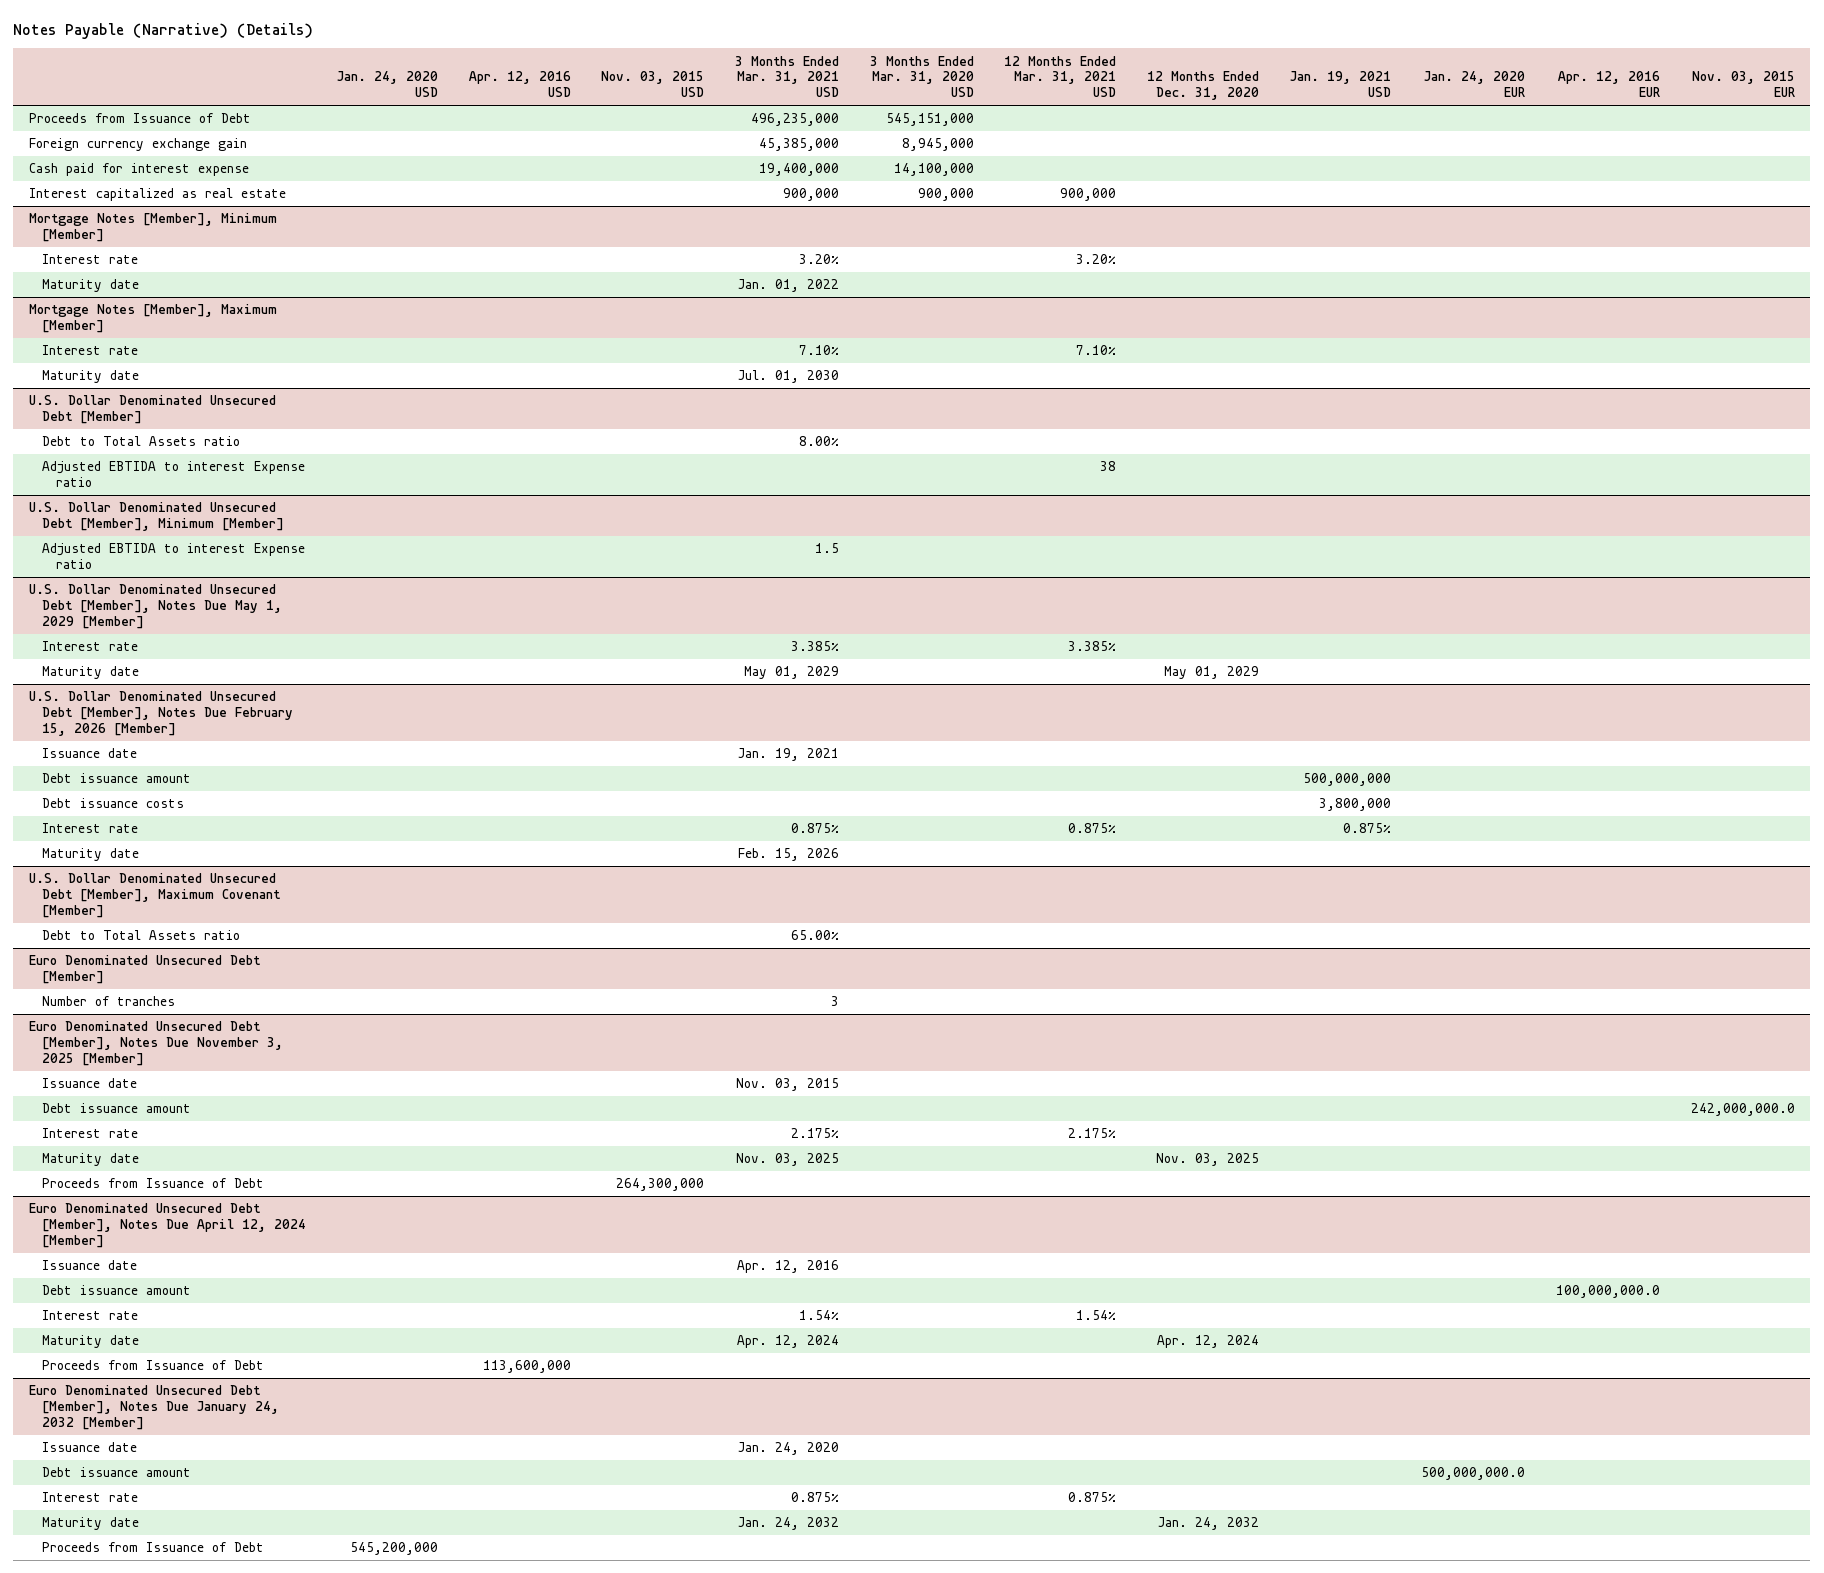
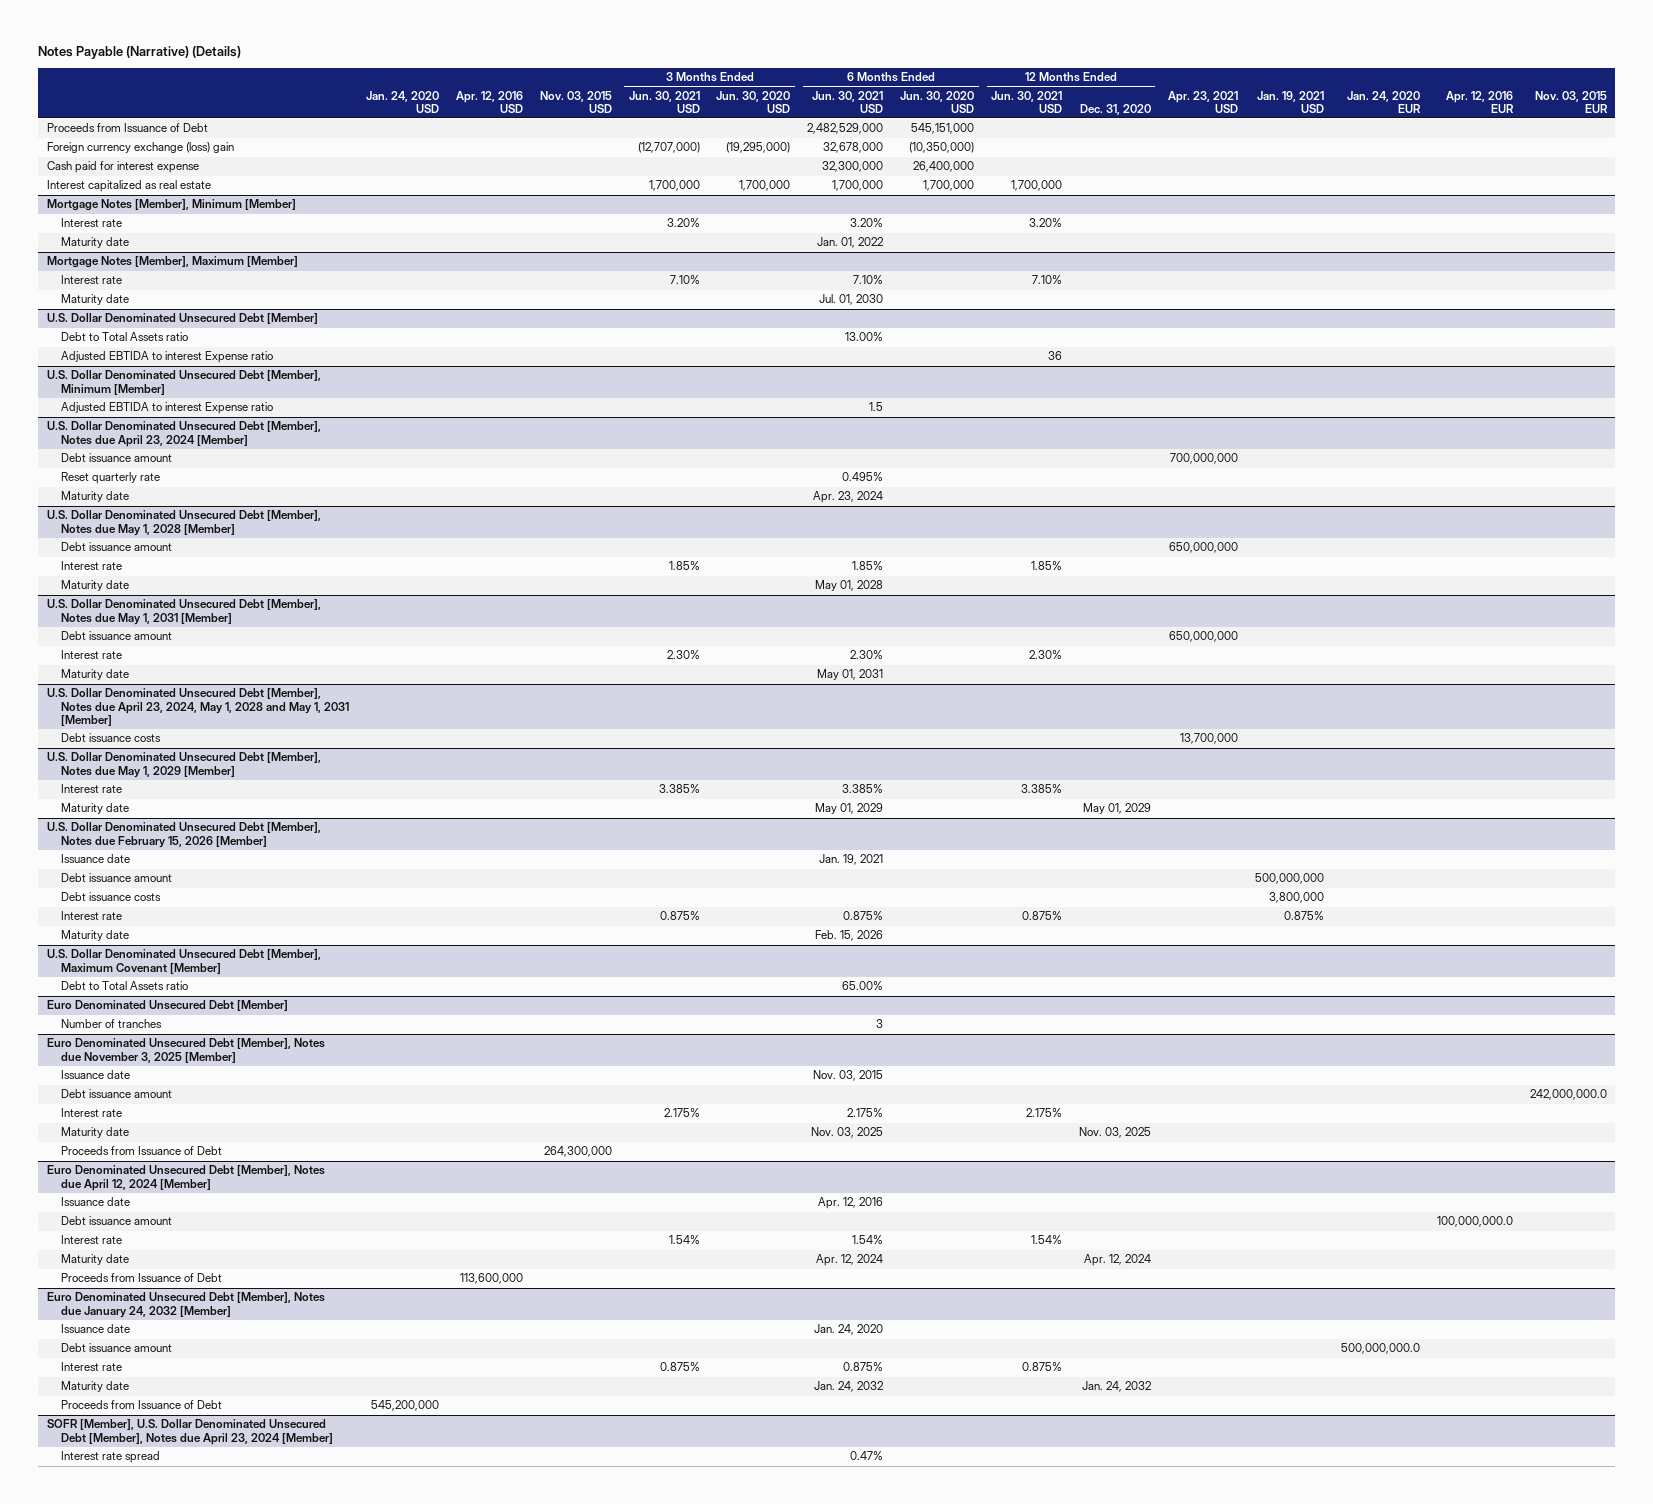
- | Jan. 24, 2020 USD | Apr. 12, 2016 USD | Nov. 03, 2015 USD | 3 Months Ended Mar. 31, 2021 USD | 3 Months Ended Mar. 31, 2020 USD | 12 Months Ended Mar. 31, 2021 USD | 12 Months Ended Dec. 31, 2020 | Jan. 19, 2021 USD | Jan. 24, 2020 EUR | Apr. 12, 2016 EUR | Nov. 03, 2015 EUR
+ | Jan. 24, 2020 USD | Apr. 12, 2016 USD | Nov. 03, 2015 USD | 3 Months Ended Jun. 30, 2021 USD | 3 Months Ended Jun. 30, 2020 USD | 6 Months Ended Jun. 30, 2021 USD | 6 Months Ended Jun. 30, 2020 USD | 12 Months Ended Jun. 30, 2021 USD | 12 Months Ended Dec. 31, 2020 | Apr. 23, 2021 USD | Jan. 19, 2021 USD | Jan. 24, 2020 EUR | Apr. 12, 2016 EUR | Nov. 03, 2015 EUR
- Foreign currency exchange gain | | | | 45,385,000 | 8,945,000 | | | | | |
+ Foreign currency exchange (loss) gain | | | | (12,707,000) | (19,295,000) | 32,678,000 | (10,350,000) | | | | | | |
- U.S. Dollar Denominated Unsecured Debt [Member], Notes Due May 1, 2029 [Member]
+ U.S. Dollar Denominated Unsecured Debt [Member], Notes due April 23, 2024 [Member]
+ Debt issuance amount | | | | | | | | | | 700,000,000 | | | |
+ Reset quarterly rate | | | | | | 0.495% | | | | | | | |
+ Maturity date | | | | | | Apr. 23, 2024 | | | | | | | |
+ U.S. Dollar Denominated Unsecured Debt [Member], Notes due May 1, 2028 [Member]
+ Debt issuance amount | | | | | | | | | | 650,000,000 | | | |
+ Interest rate | | | | 1.85% | | 1.85% | | 1.85% | | | | | |
+ Maturity date | | | | | | May 01, 2028 | | | | | | | |
+ U.S. Dollar Denominated Unsecured Debt [Member], Notes due May 1, 2031 [Member]
+ Debt issuance amount | | | | | | | | | | 650,000,000 | | | |
+ Interest rate | | | | 2.30% | | 2.30% | | 2.30% | | | | | |
+ Maturity date | | | | | | May 01, 2031 | | | | | | | |
+ U.S. Dollar Denominated Unsecured Debt [Member], Notes due April 23, 2024, May 1, 2028 and May 1, 2031 [Member]
+ Debt issuance costs | | | | | | | | | | 13,700,000 | | | |
+ U.S. Dollar Denominated Unsecured Debt [Member], Notes due May 1, 2029 [Member]
- U.S. Dollar Denominated Unsecured Debt [Member], Notes Due February 15, 2026 [Member]
+ U.S. Dollar Denominated Unsecured Debt [Member], Notes due February 15, 2026 [Member]
- Euro Denominated Unsecured Debt [Member], Notes Due November 3, 2025 [Member]
+ Euro Denominated Unsecured Debt [Member], Notes due November 3, 2025 [Member]
- Euro Denominated Unsecured Debt [Member], Notes Due April 12, 2024 [Member]
+ Euro Denominated Unsecured Debt [Member], Notes due April 12, 2024 [Member]
- Euro Denominated Unsecured Debt [Member], Notes Due January 24, 2032 [Member]
+ Euro Denominated Unsecured Debt [Member], Notes due January 24, 2032 [Member]
+ SOFR [Member], U.S. Dollar Denominated Unsecured Debt [Member], Notes due April 23, 2024 [Member]
+ Interest rate spread | | | | | | 0.47% | | | | | | | |

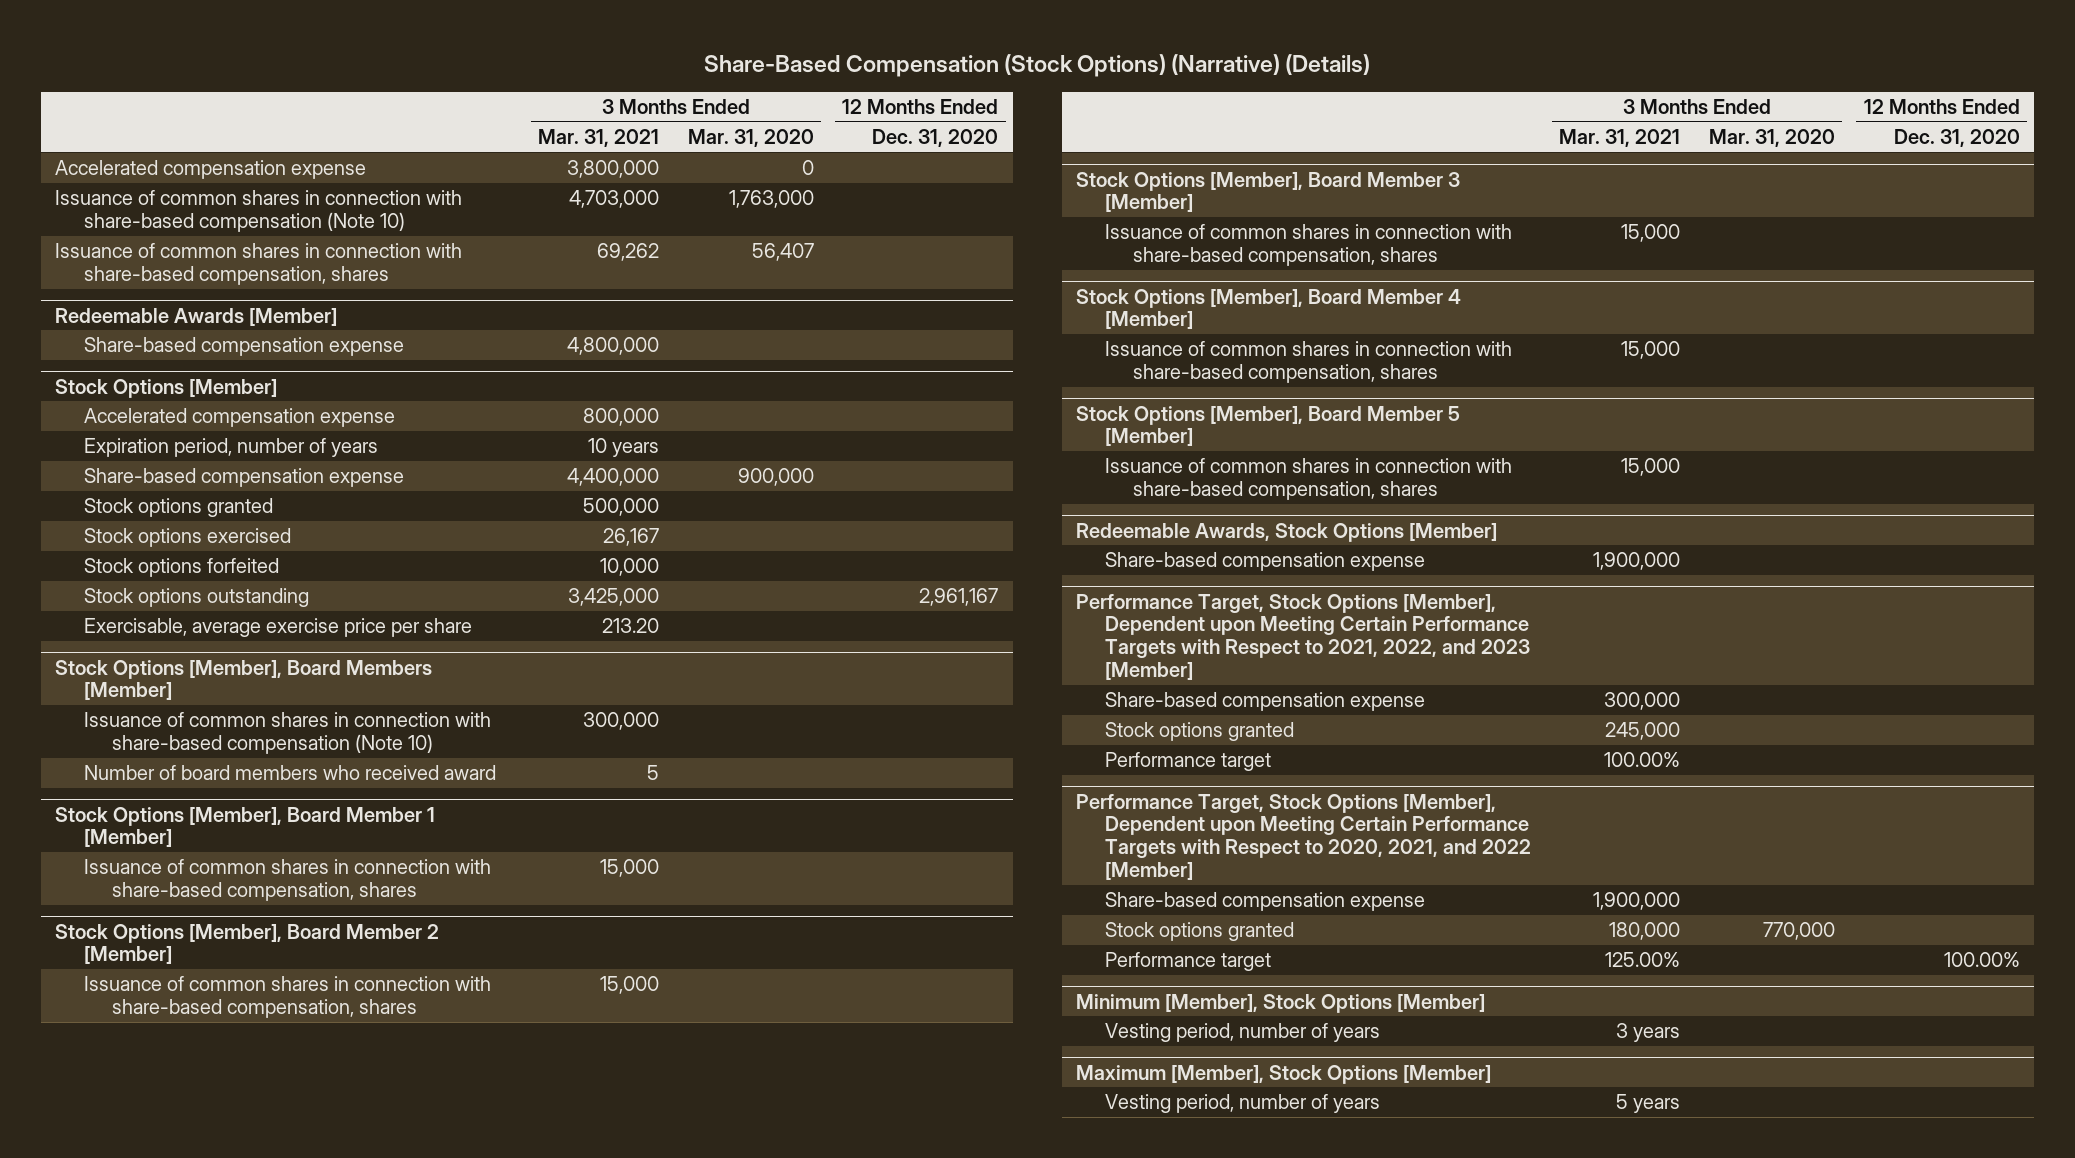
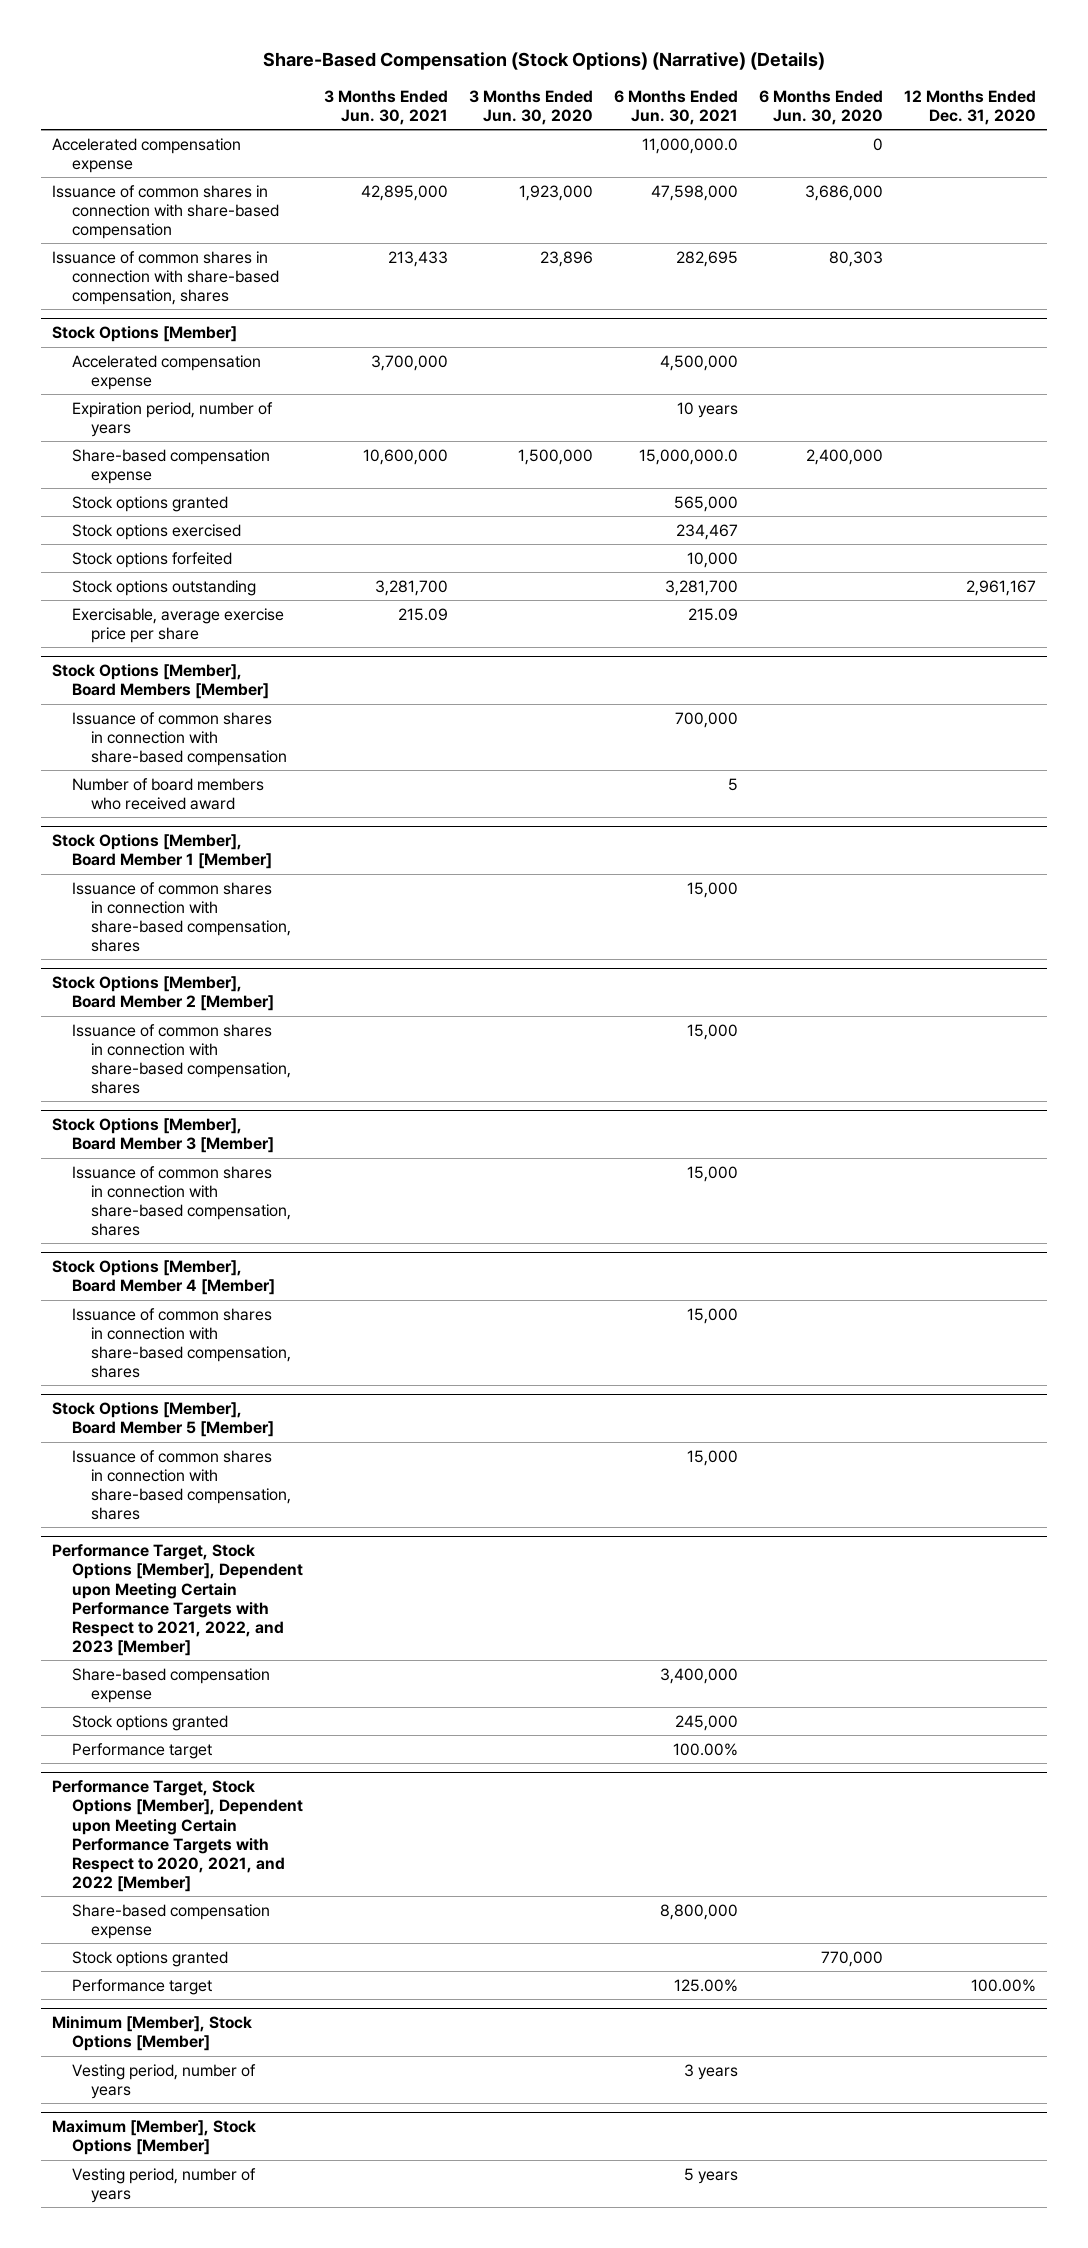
- | 3 Months Ended Mar. 31, 2021 | 3 Months Ended Mar. 31, 2020 | 12 Months Ended Dec. 31, 2020
+ | 3 Months Ended Jun. 30, 2021 | 3 Months Ended Jun. 30, 2020 | 6 Months Ended Jun. 30, 2021 | 6 Months Ended Jun. 30, 2020 | 12 Months Ended Dec. 31, 2020
- Issuance of common shares in connection with share-based compensation (Note 10) | 4,703,000 | 1,763,000 |
+ Issuance of common shares in connection with share-based compensation | 42,895,000 | 1,923,000 | 47,598,000 | 3,686,000 |
- Redeemable Awards [Member]
- Share-based compensation expense | 4,800,000 | |
@ Stock Options [Member], Board Members [Member]
- Issuance of common shares in connection with share-based compensation (Note 10) | 300,000 | |
+ Issuance of common shares in connection with share-based compensation | | | 700,000 | |
- Redeemable Awards, Stock Options [Member]
- Share-based compensation expense | 1,900,000 | |

